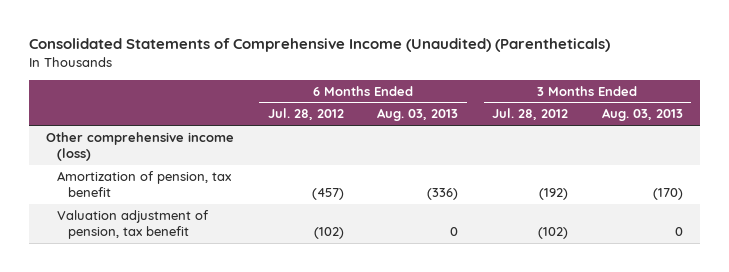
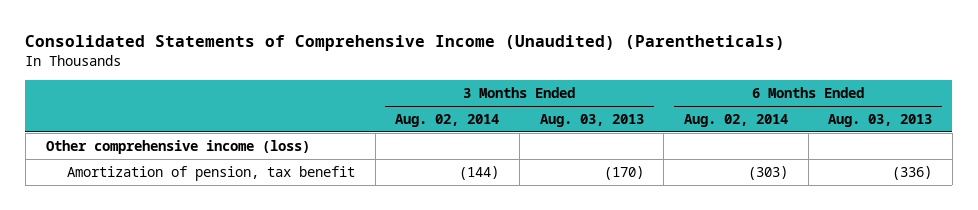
- | 6 Months Ended Jul. 28, 2012 | 6 Months Ended Aug. 03, 2013 | 3 Months Ended Jul. 28, 2012 | 3 Months Ended Aug. 03, 2013
+ | 3 Months Ended Aug. 02, 2014 | 3 Months Ended Aug. 03, 2013 | 6 Months Ended Aug. 02, 2014 | 6 Months Ended Aug. 03, 2013
- Valuation adjustment of pension, tax benefit | (102) | 0 | (102) | 0

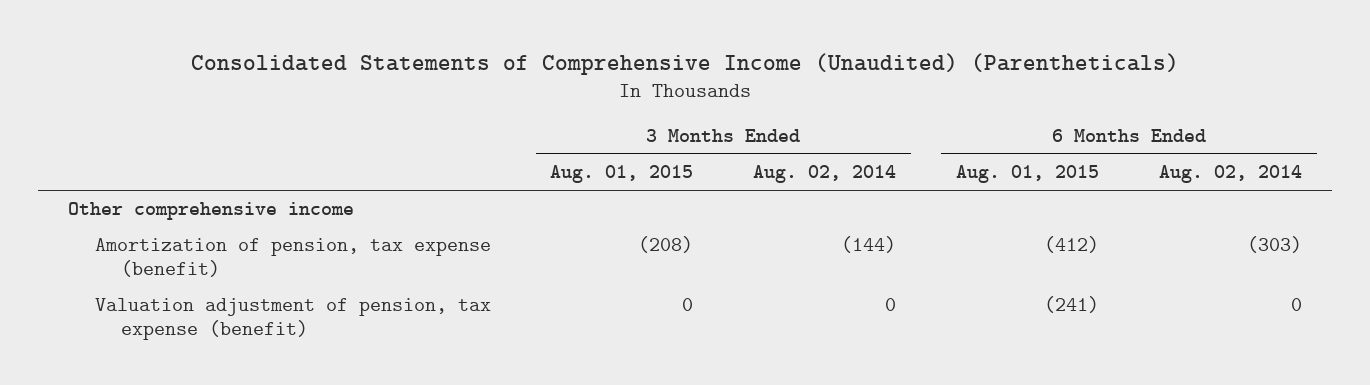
- | 3 Months Ended Aug. 02, 2014 | 3 Months Ended Aug. 03, 2013 | 6 Months Ended Aug. 02, 2014 | 6 Months Ended Aug. 03, 2013
+ | 3 Months Ended Aug. 01, 2015 | 3 Months Ended Aug. 02, 2014 | 6 Months Ended Aug. 01, 2015 | 6 Months Ended Aug. 02, 2014
- Other comprehensive income (loss)
- Amortization of pension, tax benefit | (144) | (170) | (303) | (336)
+ Other comprehensive income
+ Amortization of pension, tax expense (benefit) | (208) | (144) | (412) | (303)
+ Valuation adjustment of pension, tax expense (benefit) | 0 | 0 | (241) | 0

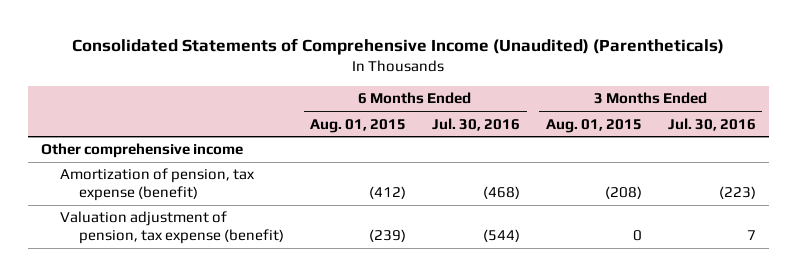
- | 3 Months Ended Aug. 01, 2015 | 3 Months Ended Aug. 02, 2014 | 6 Months Ended Aug. 01, 2015 | 6 Months Ended Aug. 02, 2014
+ | 6 Months Ended Aug. 01, 2015 | 6 Months Ended Jul. 30, 2016 | 3 Months Ended Aug. 01, 2015 | 3 Months Ended Jul. 30, 2016
- Valuation adjustment of pension, tax expense (benefit) | 0 | 0 | (241) | 0
+ Valuation adjustment of pension, tax expense (benefit) | (239) | (544) | 0 | 7

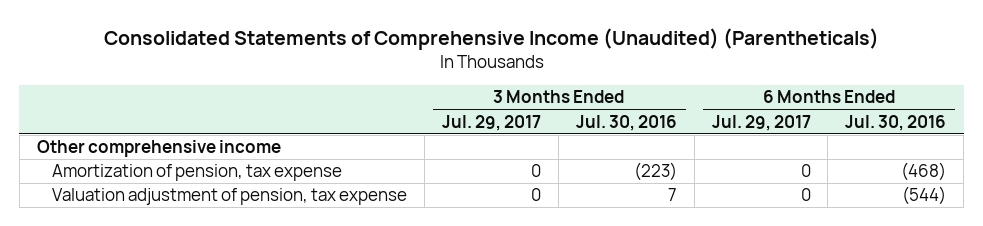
- | 6 Months Ended Aug. 01, 2015 | 6 Months Ended Jul. 30, 2016 | 3 Months Ended Aug. 01, 2015 | 3 Months Ended Jul. 30, 2016
+ | 3 Months Ended Jul. 29, 2017 | 3 Months Ended Jul. 30, 2016 | 6 Months Ended Jul. 29, 2017 | 6 Months Ended Jul. 30, 2016
- Amortization of pension, tax expense (benefit) | (412) | (468) | (208) | (223)
- Valuation adjustment of pension, tax expense (benefit) | (239) | (544) | 0 | 7
+ Amortization of pension, tax expense | 0 | (223) | 0 | (468)
+ Valuation adjustment of pension, tax expense | 0 | 7 | 0 | (544)

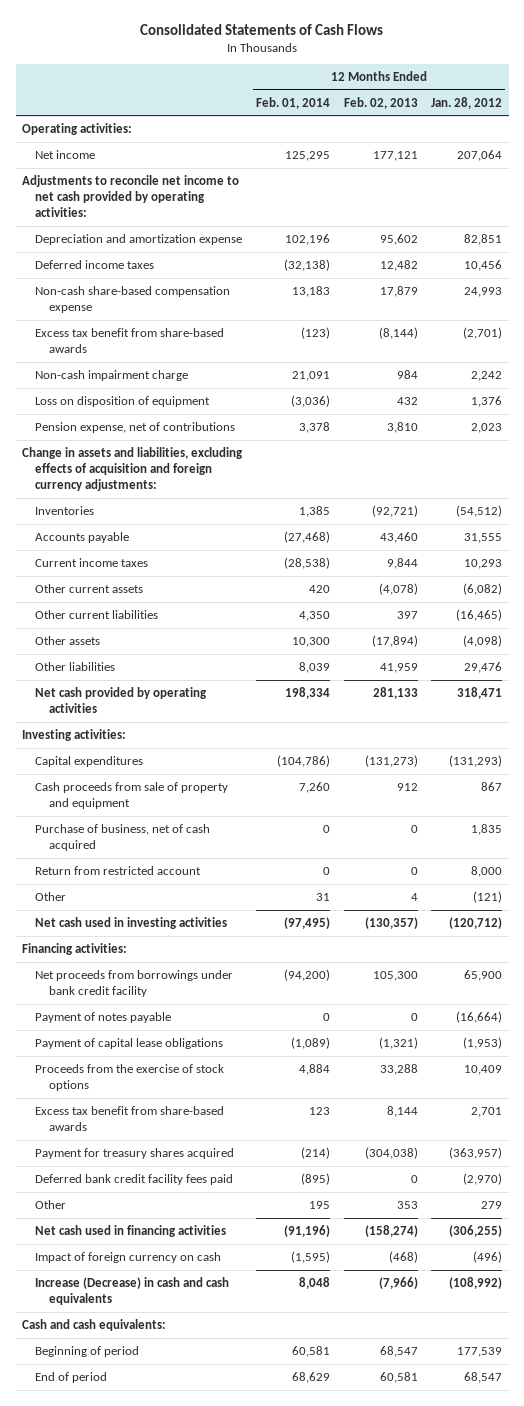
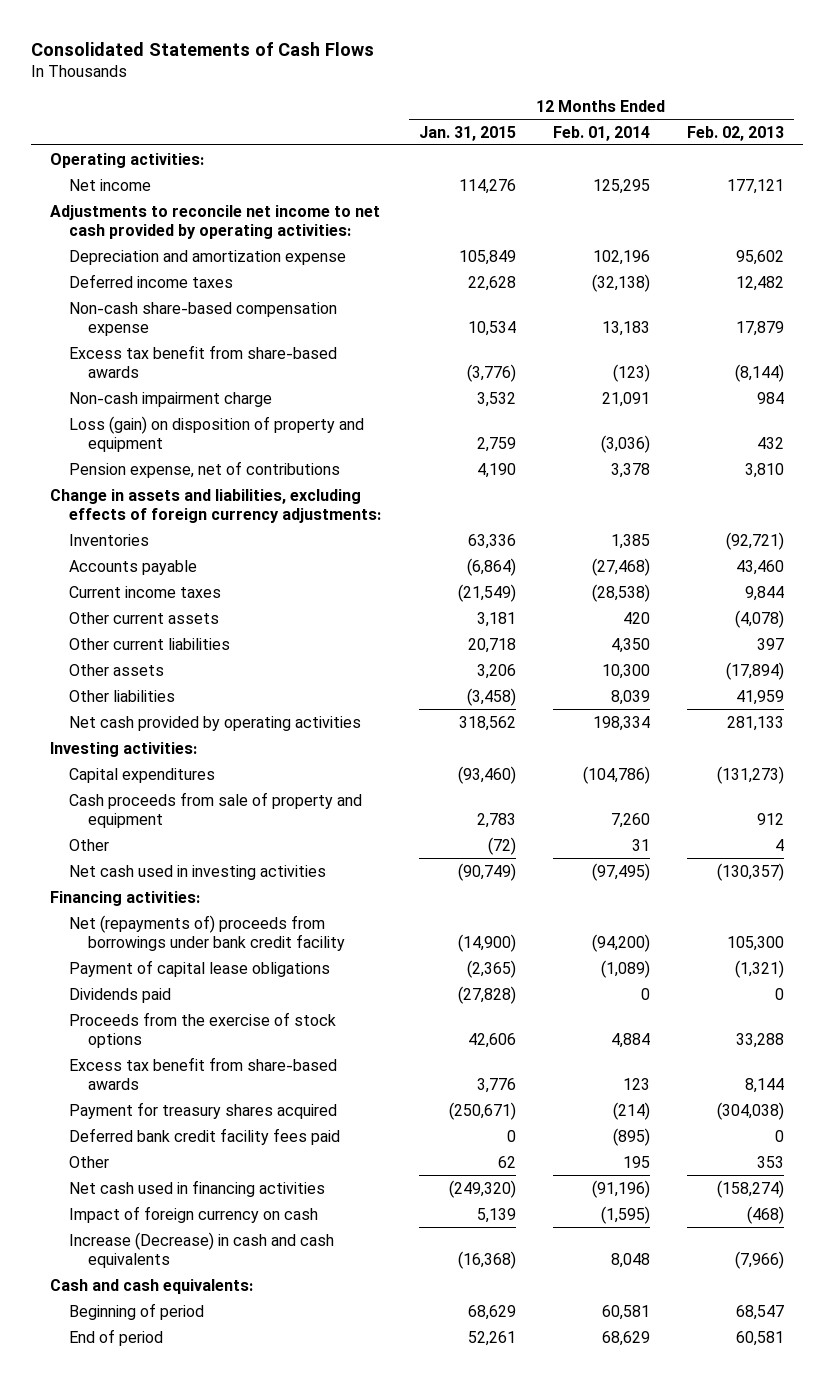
- | 12 Months Ended Feb. 01, 2014 | 12 Months Ended Feb. 02, 2013 | 12 Months Ended Jan. 28, 2012
+ | 12 Months Ended Jan. 31, 2015 | 12 Months Ended Feb. 01, 2014 | 12 Months Ended Feb. 02, 2013
- Loss on disposition of equipment | (3,036) | 432 | 1,376
+ Loss (gain) on disposition of property and equipment | 2,759 | (3,036) | 432
- Change in assets and liabilities, excluding effects of acquisition and foreign currency adjustments:
+ Change in assets and liabilities, excluding effects of foreign currency adjustments:
- Purchase of business, net of cash acquired | 0 | 0 | 1,835
- Return from restricted account | 0 | 0 | 8,000
- Net proceeds from borrowings under bank credit facility | (94,200) | 105,300 | 65,900
- Payment of notes payable | 0 | 0 | (16,664)
+ Net (repayments of) proceeds from borrowings under bank credit facility | (14,900) | (94,200) | 105,300
+ Dividends paid | (27,828) | 0 | 0

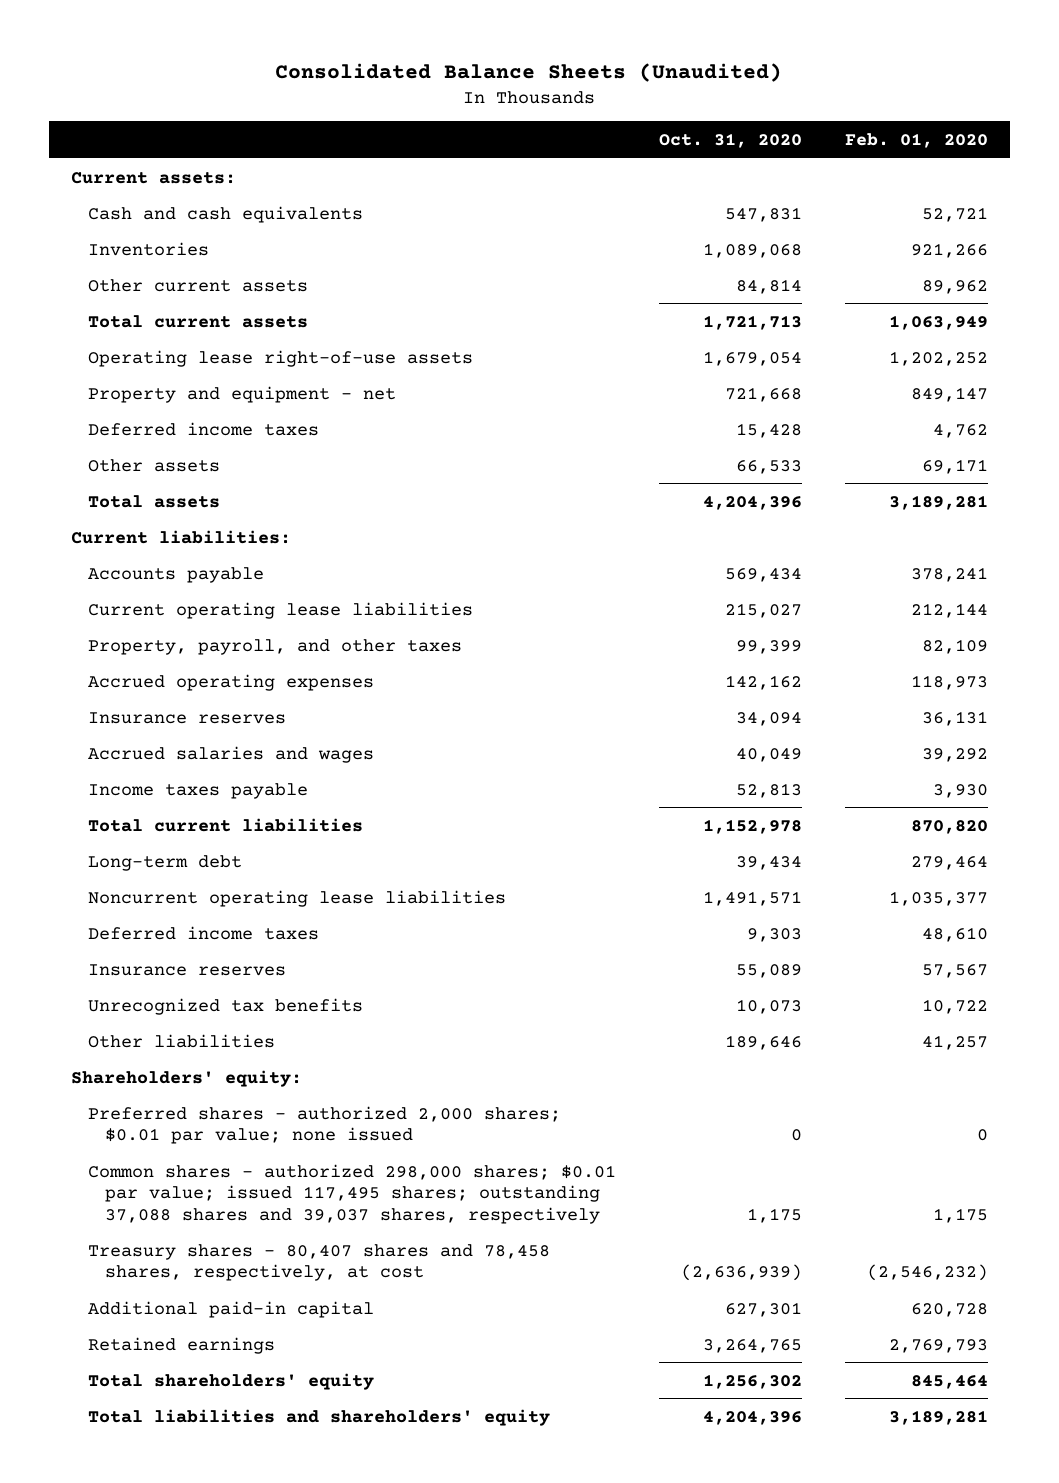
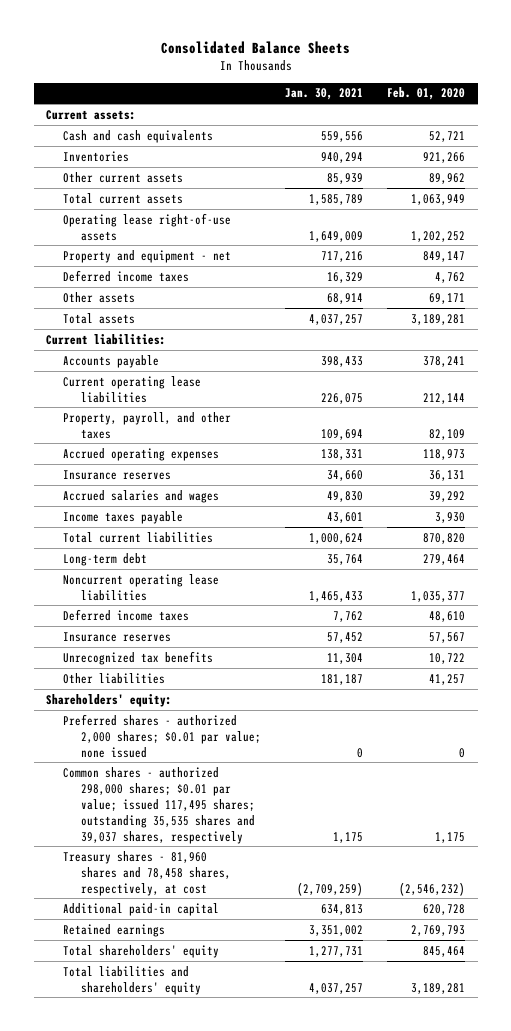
- Consolidated Balance Sheets (Unaudited)
+ Consolidated Balance Sheets
- | Oct. 31, 2020 | Feb. 01, 2020
+ | Jan. 30, 2021 | Feb. 01, 2020
- Common shares - authorized 298,000 shares; $0.01 par value; issued 117,495 shares; outstanding 37,088 shares and 39,037 shares, respectively | 1,175 | 1,175
- Treasury shares - 80,407 shares and 78,458 shares, respectively, at cost | (2,636,939) | (2,546,232)
+ Common shares - authorized 298,000 shares; $0.01 par value; issued 117,495 shares; outstanding 35,535 shares and 39,037 shares, respectively | 1,175 | 1,175
+ Treasury shares - 81,960 shares and 78,458 shares, respectively, at cost | (2,709,259) | (2,546,232)

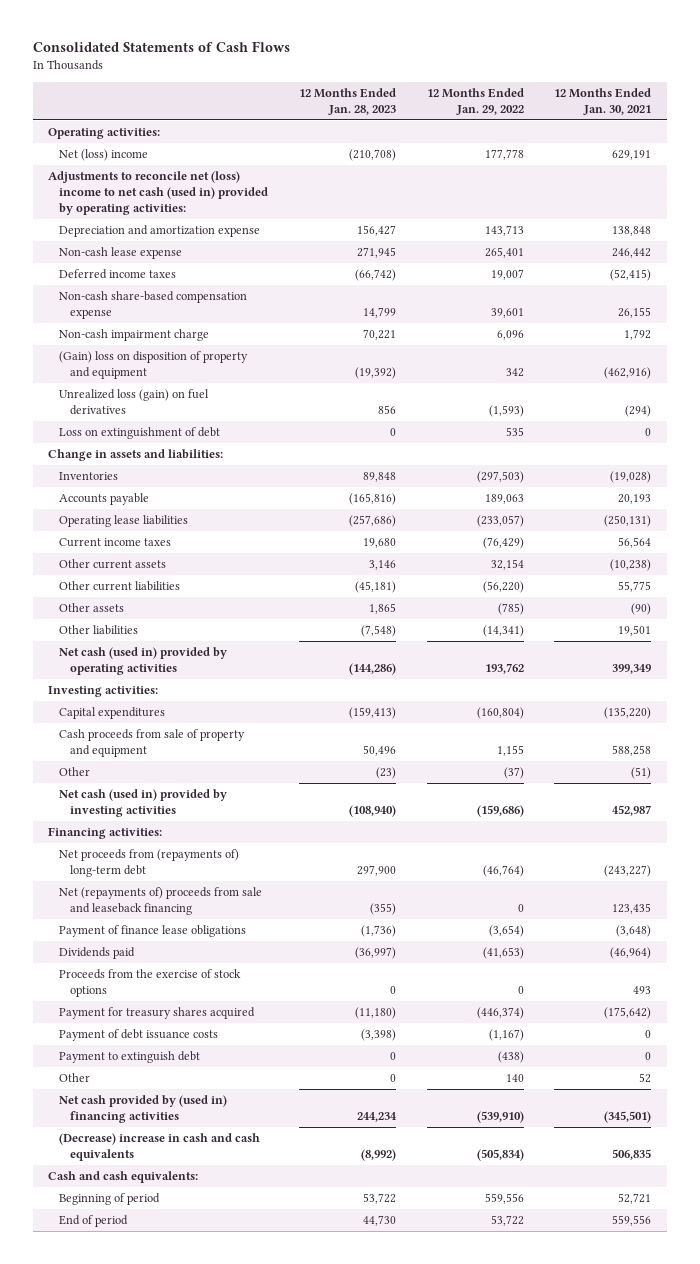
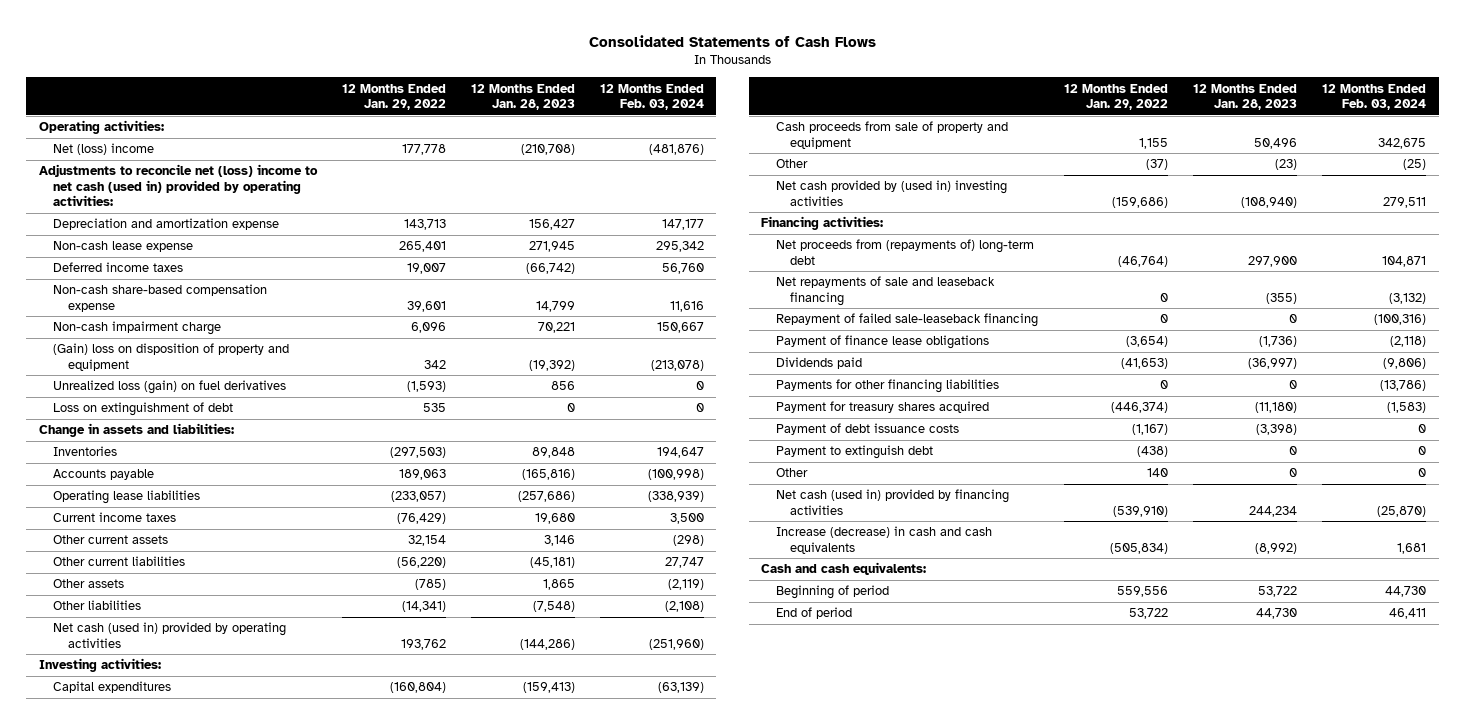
- | 12 Months Ended Jan. 28, 2023 | 12 Months Ended Jan. 29, 2022 | 12 Months Ended Jan. 30, 2021
+ | 12 Months Ended Jan. 29, 2022 | 12 Months Ended Jan. 28, 2023 | 12 Months Ended Feb. 03, 2024
- Net cash (used in) provided by investing activities | (108,940) | (159,686) | 452,987
+ Net cash provided by (used in) investing activities | (159,686) | (108,940) | 279,511
- Net (repayments of) proceeds from sale and leaseback financing | (355) | 0 | 123,435
+ Net repayments of sale and leaseback financing | 0 | (355) | (3,132)
+ Repayment of failed sale-leaseback financing | 0 | 0 | (100,316)
- Proceeds from the exercise of stock options | 0 | 0 | 493
+ Payments for other financing liabilities | 0 | 0 | (13,786)
- Net cash provided by (used in) financing activities | 244,234 | (539,910) | (345,501)
- (Decrease) increase in cash and cash equivalents | (8,992) | (505,834) | 506,835
+ Net cash (used in) provided by financing activities | (539,910) | 244,234 | (25,870)
+ Increase (decrease) in cash and cash equivalents | (505,834) | (8,992) | 1,681

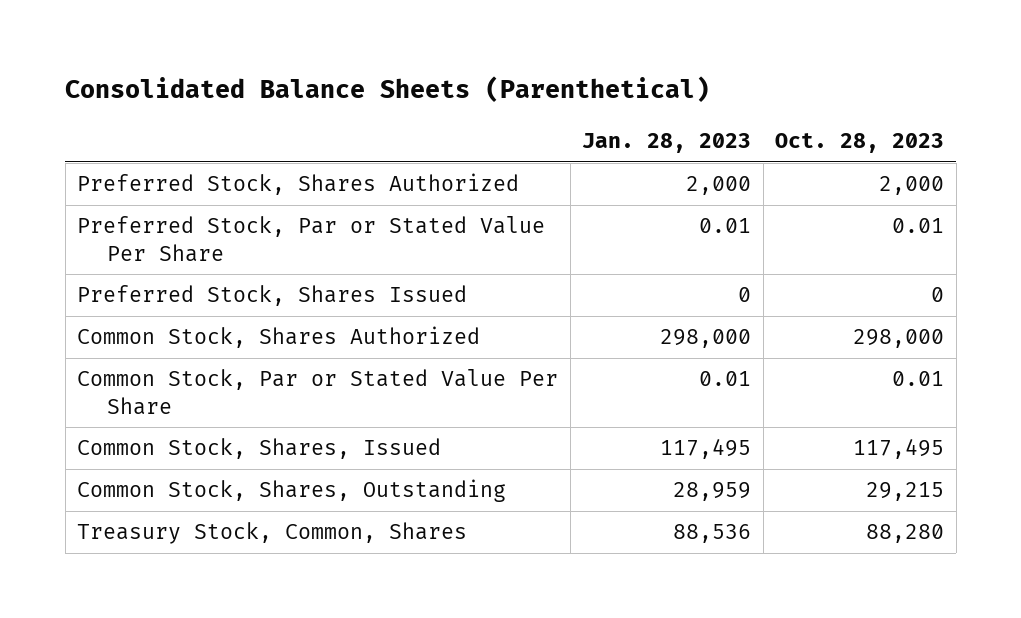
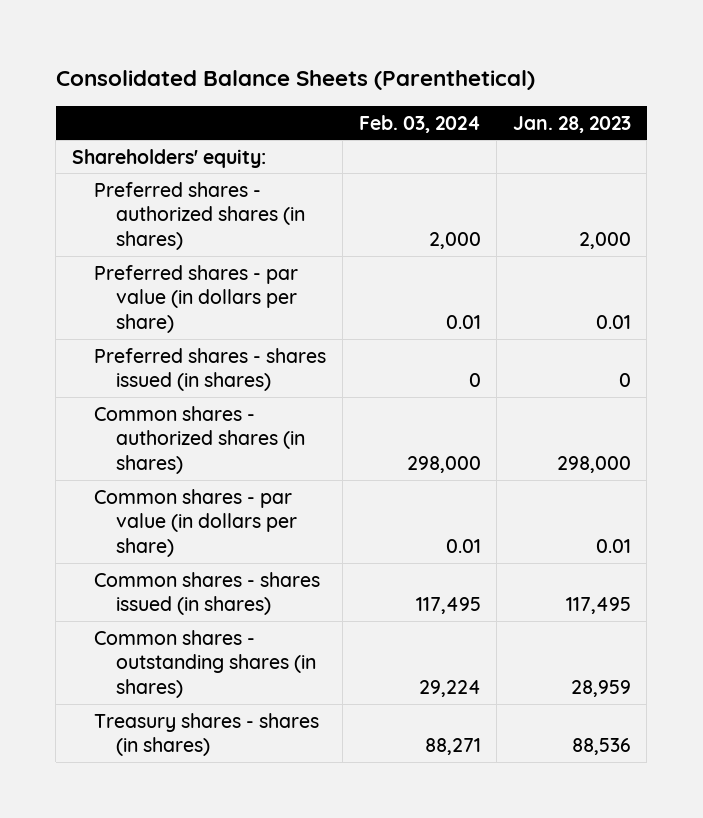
- | Jan. 28, 2023 | Oct. 28, 2023
+ | Feb. 03, 2024 | Jan. 28, 2023
- Preferred Stock, Shares Authorized | 2,000 | 2,000
- Preferred Stock, Par or Stated Value Per Share | 0.01 | 0.01
- Preferred Stock, Shares Issued | 0 | 0
- Common Stock, Shares Authorized | 298,000 | 298,000
- Common Stock, Par or Stated Value Per Share | 0.01 | 0.01
- Common Stock, Shares, Issued | 117,495 | 117,495
- Common Stock, Shares, Outstanding | 28,959 | 29,215
- Treasury Stock, Common, Shares | 88,536 | 88,280
+ Shareholders' equity:
+ Preferred shares - authorized shares (in shares) | 2,000 | 2,000
+ Preferred shares - par value (in dollars per share) | 0.01 | 0.01
+ Preferred shares - shares issued (in shares) | 0 | 0
+ Common shares - authorized shares (in shares) | 298,000 | 298,000
+ Common shares - par value (in dollars per share) | 0.01 | 0.01
+ Common shares - shares issued (in shares) | 117,495 | 117,495
+ Common shares - outstanding shares (in shares) | 29,224 | 28,959
+ Treasury shares - shares (in shares) | 88,271 | 88,536

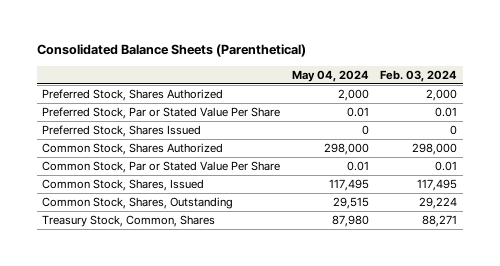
- | Feb. 03, 2024 | Jan. 28, 2023
+ | May 04, 2024 | Feb. 03, 2024
- Shareholders' equity:
- Preferred shares - authorized shares (in shares) | 2,000 | 2,000
- Preferred shares - par value (in dollars per share) | 0.01 | 0.01
- Preferred shares - shares issued (in shares) | 0 | 0
- Common shares - authorized shares (in shares) | 298,000 | 298,000
- Common shares - par value (in dollars per share) | 0.01 | 0.01
- Common shares - shares issued (in shares) | 117,495 | 117,495
- Common shares - outstanding shares (in shares) | 29,224 | 28,959
- Treasury shares - shares (in shares) | 88,271 | 88,536
+ Preferred Stock, Shares Authorized | 2,000 | 2,000
+ Preferred Stock, Par or Stated Value Per Share | 0.01 | 0.01
+ Preferred Stock, Shares Issued | 0 | 0
+ Common Stock, Shares Authorized | 298,000 | 298,000
+ Common Stock, Par or Stated Value Per Share | 0.01 | 0.01
+ Common Stock, Shares, Issued | 117,495 | 117,495
+ Common Stock, Shares, Outstanding | 29,515 | 29,224
+ Treasury Stock, Common, Shares | 87,980 | 88,271

